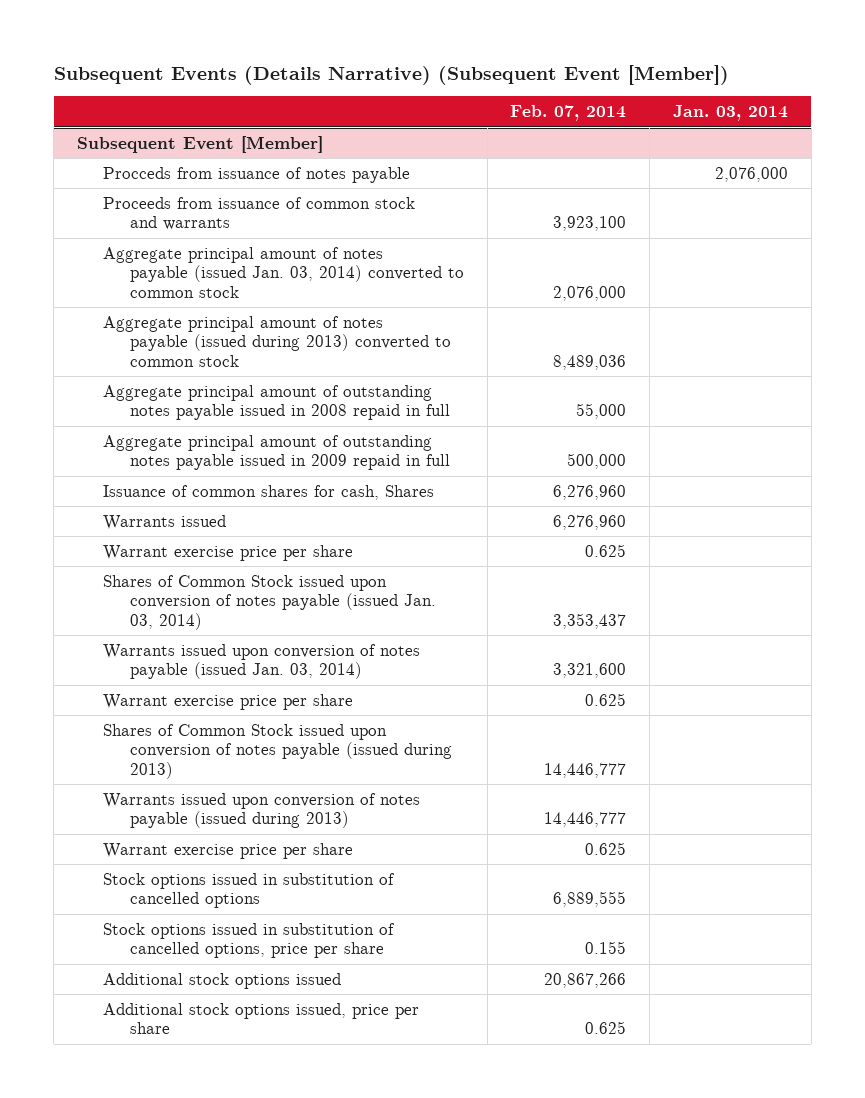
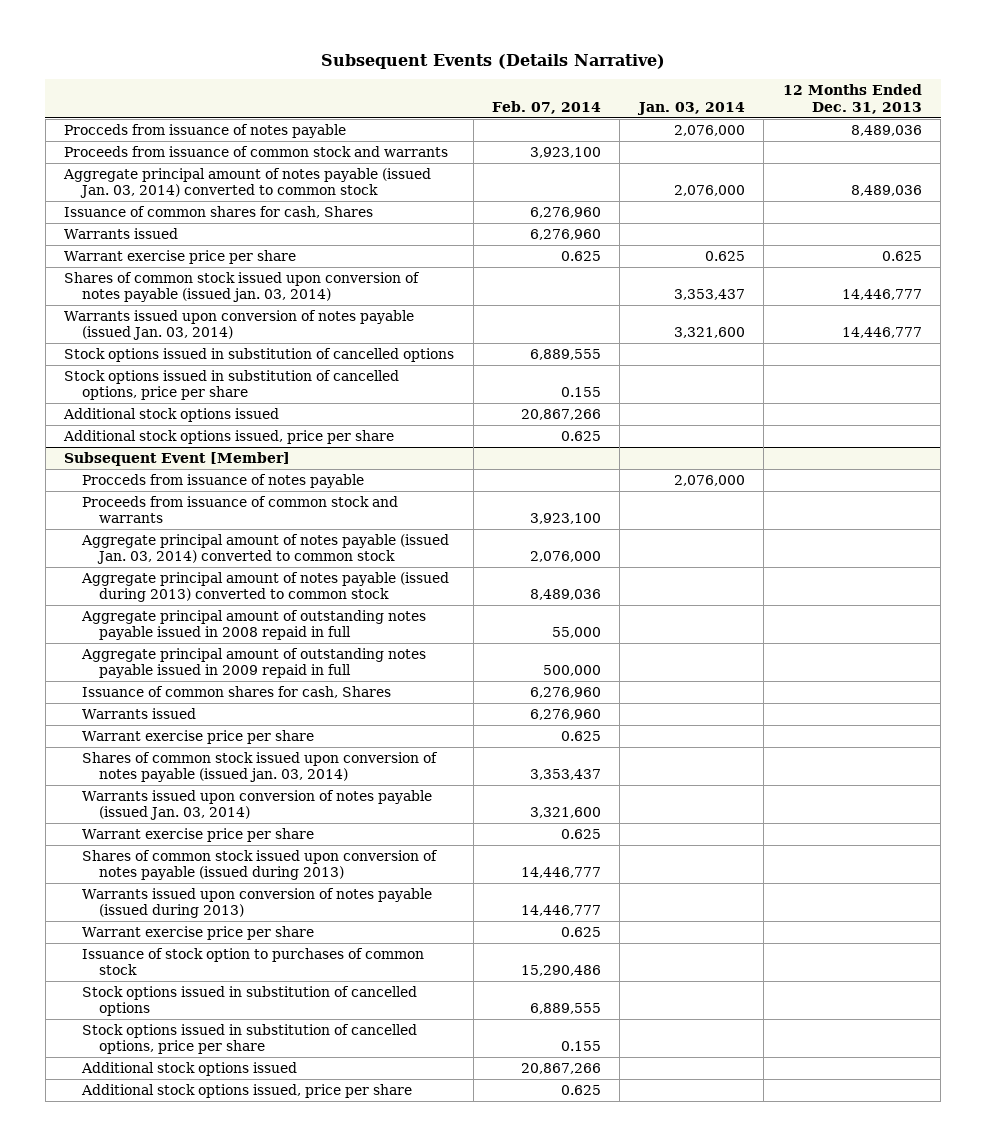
- Subsequent Events (Details Narrative) (Subsequent Event [Member])
+ Subsequent Events (Details Narrative)
- | Feb. 07, 2014 | Jan. 03, 2014
+ | Feb. 07, 2014 | Jan. 03, 2014 | 12 Months Ended Dec. 31, 2013
+ Procceds from issuance of notes payable | | 2,076,000 | 8,489,036
+ Proceeds from issuance of common stock and warrants | 3,923,100 | |
+ Aggregate principal amount of notes payable (issued Jan. 03, 2014) converted to common stock | | 2,076,000 | 8,489,036
+ Issuance of common shares for cash, Shares | 6,276,960 | |
+ Warrants issued | 6,276,960 | |
+ Warrant exercise price per share | 0.625 | 0.625 | 0.625
+ Shares of common stock issued upon conversion of notes payable (issued jan. 03, 2014) | | 3,353,437 | 14,446,777
+ Warrants issued upon conversion of notes payable (issued Jan. 03, 2014) | | 3,321,600 | 14,446,777
+ Stock options issued in substitution of cancelled options | 6,889,555 | |
+ Stock options issued in substitution of cancelled options, price per share | 0.155 | |
+ Additional stock options issued | 20,867,266 | |
+ Additional stock options issued, price per share | 0.625 | |
@ Subsequent Event [Member]
- Shares of Common Stock issued upon conversion of notes payable (issued Jan. 03, 2014) | 3,353,437 |
+ Shares of common stock issued upon conversion of notes payable (issued jan. 03, 2014) | 3,353,437 | |
- Shares of Common Stock issued upon conversion of notes payable (issued during 2013) | 14,446,777 |
+ Shares of common stock issued upon conversion of notes payable (issued during 2013) | 14,446,777 | |
+ Issuance of stock option to purchases of common stock | 15,290,486 | |

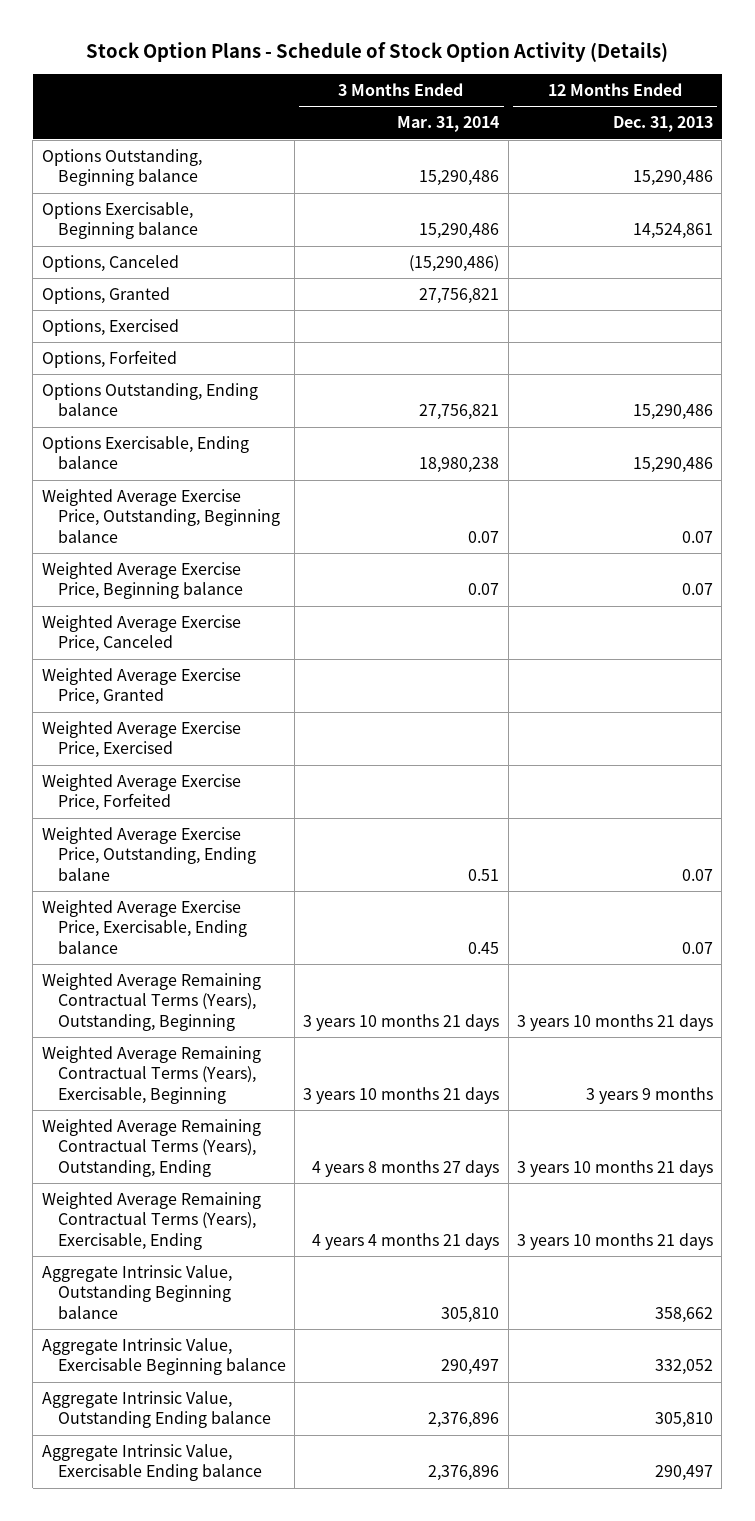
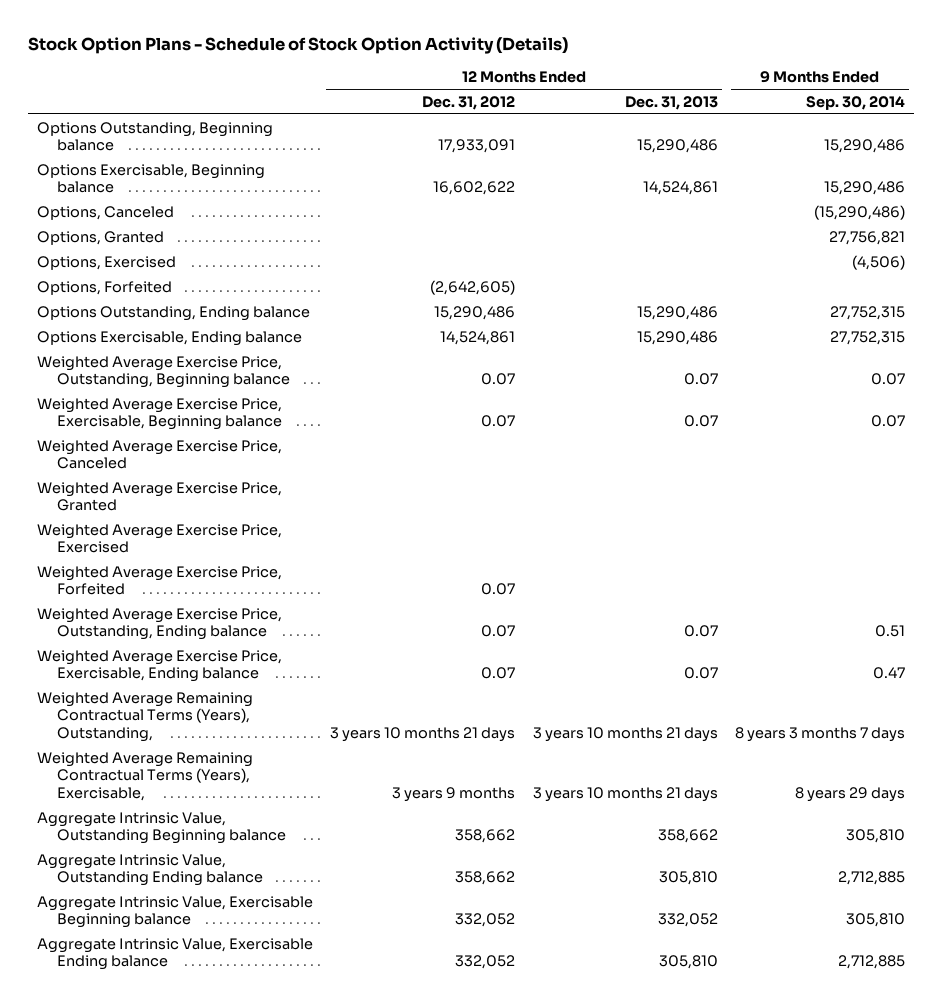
- | 3 Months Ended Mar. 31, 2014 | 12 Months Ended Dec. 31, 2013
+ | 12 Months Ended Dec. 31, 2012 | 12 Months Ended Dec. 31, 2013 | 9 Months Ended Sep. 30, 2014
- Weighted Average Exercise Price, Beginning balance | 0.07 | 0.07
+ Weighted Average Exercise Price, Exercisable, Beginning balance | 0.07 | 0.07 | 0.07
- Weighted Average Exercise Price, Outstanding, Ending balane | 0.51 | 0.07
+ Weighted Average Exercise Price, Outstanding, Ending balance | 0.07 | 0.07 | 0.51
- Weighted Average Remaining Contractual Terms (Years), Outstanding, Beginning | 3 years 10 months 21 days | 3 years 10 months 21 days
- Weighted Average Remaining Contractual Terms (Years), Exercisable, Beginning | 3 years 10 months 21 days | 3 years 9 months
- Weighted Average Remaining Contractual Terms (Years), Outstanding, Ending | 4 years 8 months 27 days | 3 years 10 months 21 days
- Weighted Average Remaining Contractual Terms (Years), Exercisable, Ending | 4 years 4 months 21 days | 3 years 10 months 21 days
+ Weighted Average Remaining Contractual Terms (Years), Outstanding, | 3 years 10 months 21 days | 3 years 10 months 21 days | 8 years 3 months 7 days
+ Weighted Average Remaining Contractual Terms (Years), Exercisable, | 3 years 9 months | 3 years 10 months 21 days | 8 years 29 days
- Aggregate Intrinsic Value, Exercisable Ending balance | 2,376,896 | 290,497
moved down: Aggregate Intrinsic Value, Exercisable Beginning balance | 332,052 | 332,052 | 305,810
+ Aggregate Intrinsic Value, Exercisable Ending balance | 332,052 | 305,810 | 2,712,885

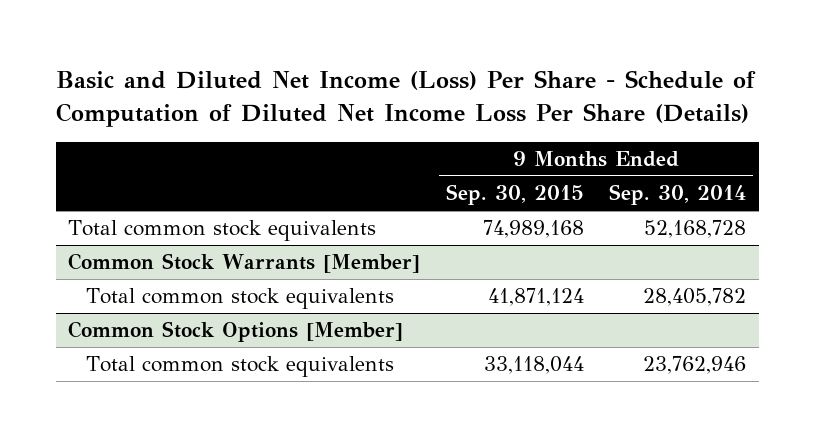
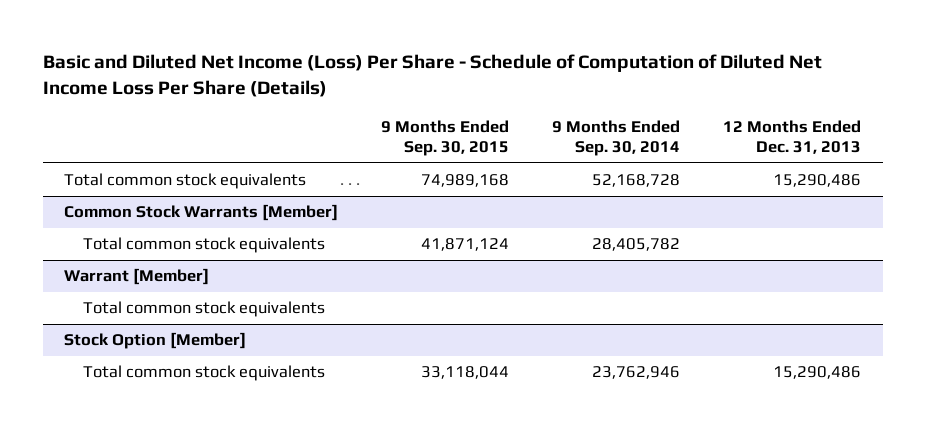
- | 9 Months Ended Sep. 30, 2015 | 9 Months Ended Sep. 30, 2014
+ | 9 Months Ended Sep. 30, 2015 | 9 Months Ended Sep. 30, 2014 | 12 Months Ended Dec. 31, 2013
- Common Stock Options [Member]
+ Warrant [Member]
+ Total common stock equivalents
+ Stock Option [Member]

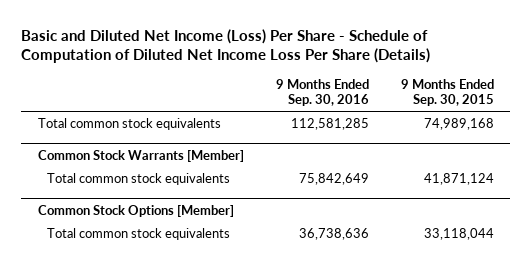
- | 9 Months Ended Sep. 30, 2015 | 9 Months Ended Sep. 30, 2014 | 12 Months Ended Dec. 31, 2013
+ | 9 Months Ended Sep. 30, 2016 | 9 Months Ended Sep. 30, 2015
- Warrant [Member]
- Total common stock equivalents
- Stock Option [Member]
+ Common Stock Options [Member]

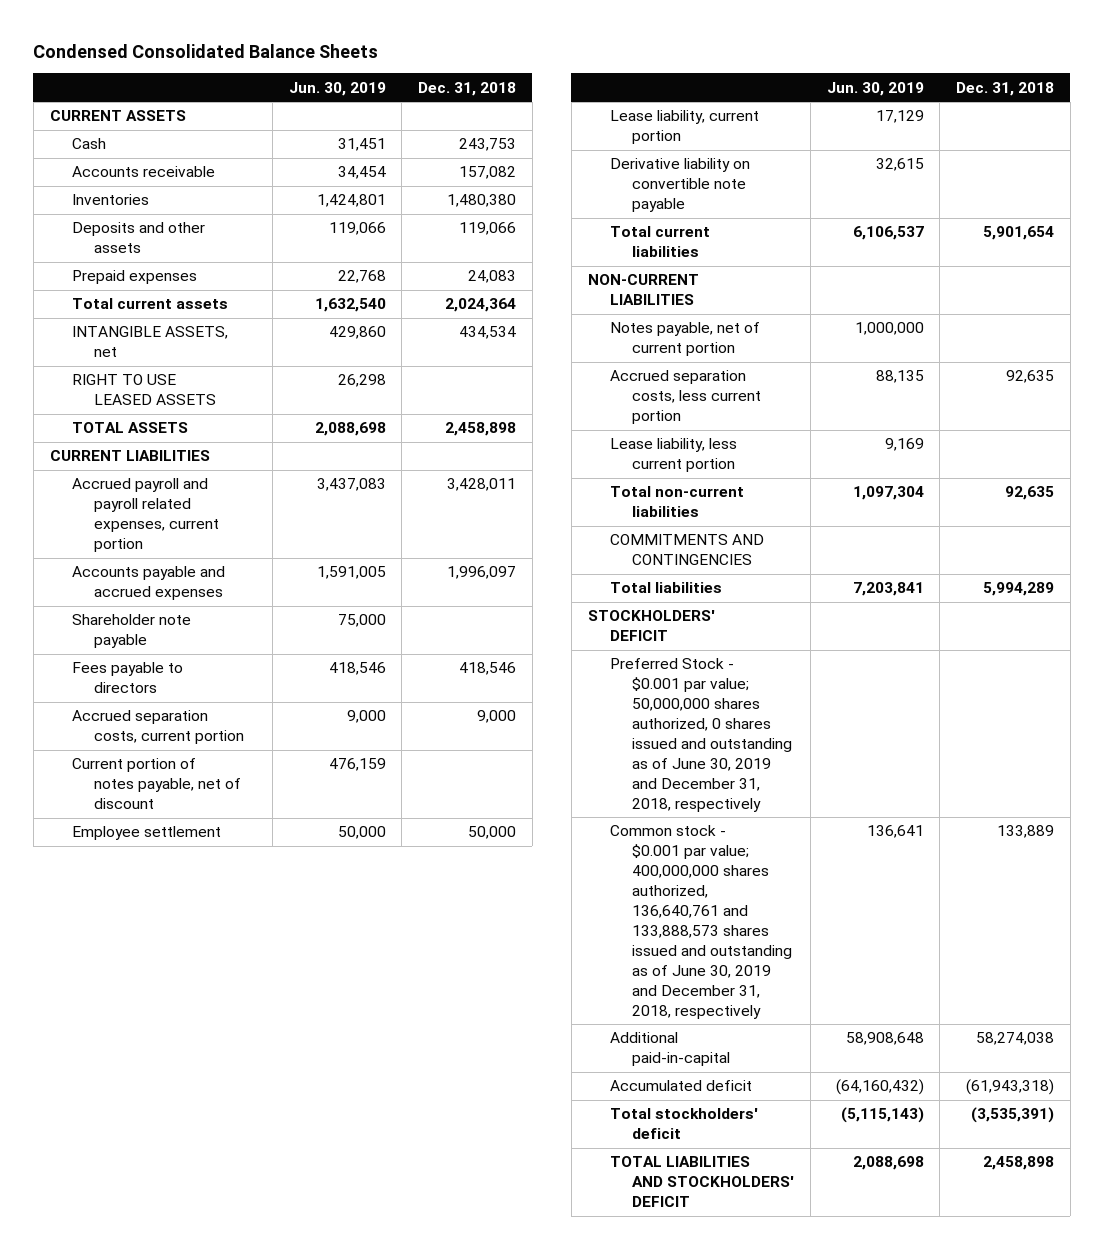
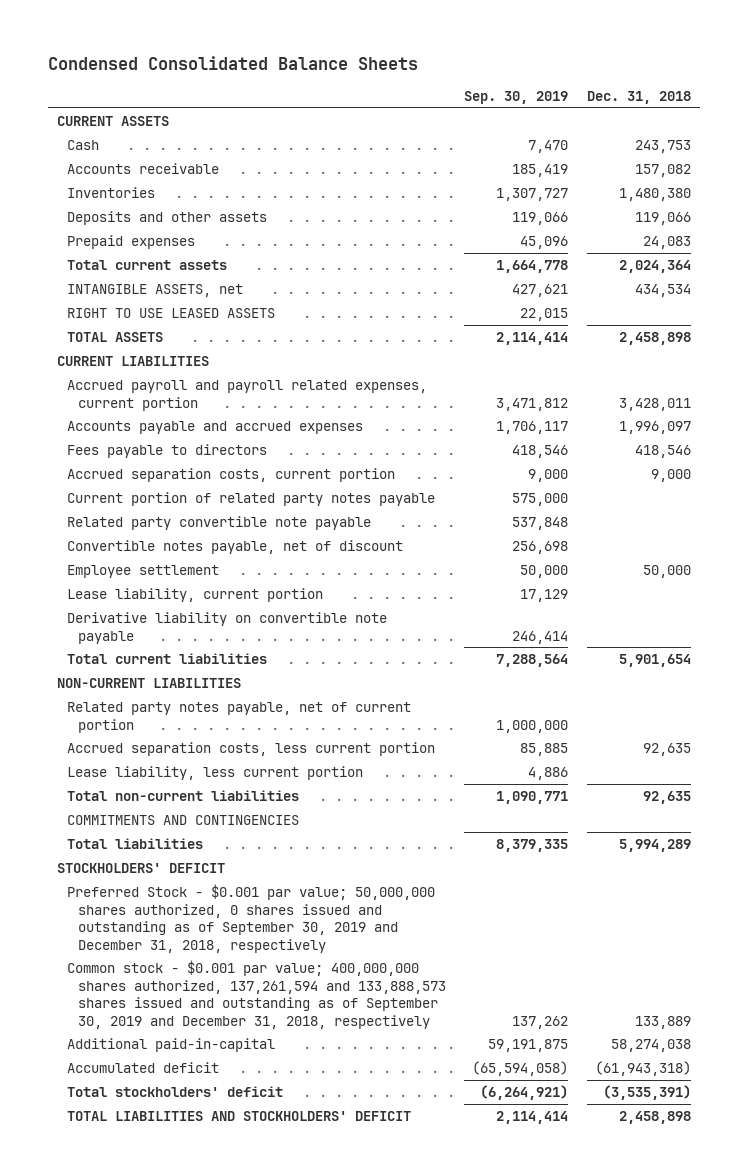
- | Jun. 30, 2019 | Dec. 31, 2018
+ | Sep. 30, 2019 | Dec. 31, 2018
- Shareholder note payable | 75,000 |
- Current portion of notes payable, net of discount | 476,159 |
+ Current portion of related party notes payable | 575,000 |
+ Related party convertible note payable | 537,848 |
+ Convertible notes payable, net of discount | 256,698 |
- Notes payable, net of current portion | 1,000,000 |
+ Related party notes payable, net of current portion | 1,000,000 |
- Preferred Stock - $0.001 par value; 50,000,000 shares authorized, 0 shares issued and outstanding as of June 30, 2019 and December 31, 2018, respectively
- Common stock - $0.001 par value; 400,000,000 shares authorized, 136,640,761 and 133,888,573 shares issued and outstanding as of June 30, 2019 and December 31, 2018, respectively | 136,641 | 133,889
+ Preferred Stock - $0.001 par value; 50,000,000 shares authorized, 0 shares issued and outstanding as of September 30, 2019 and December 31, 2018, respectively
+ Common stock - $0.001 par value; 400,000,000 shares authorized, 137,261,594 and 133,888,573 shares issued and outstanding as of September 30, 2019 and December 31, 2018, respectively | 137,262 | 133,889

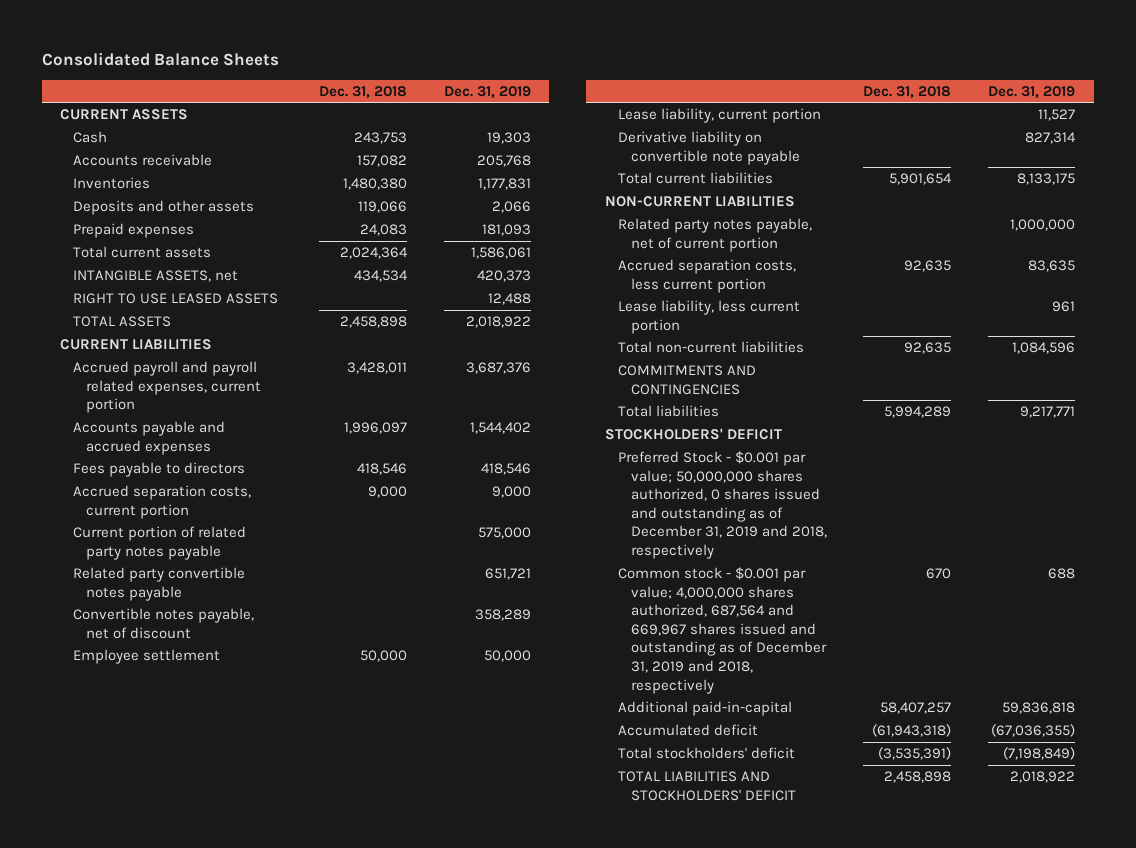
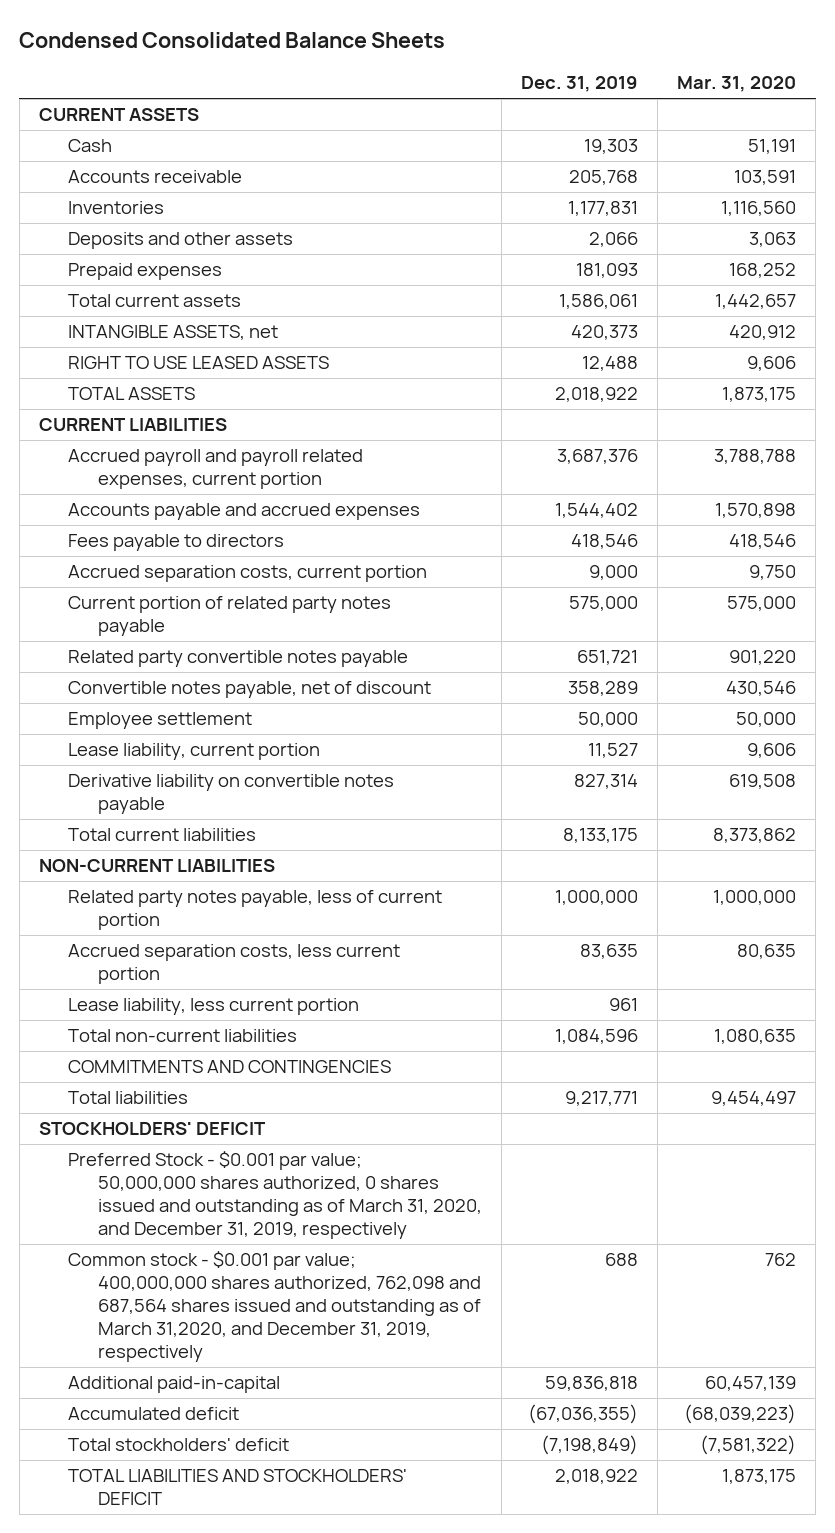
- Consolidated Balance Sheets
+ Condensed Consolidated Balance Sheets
- | Dec. 31, 2018 | Dec. 31, 2019
+ | Dec. 31, 2019 | Mar. 31, 2020
- Derivative liability on convertible note payable | | 827,314
+ Derivative liability on convertible notes payable | 827,314 | 619,508
- Related party notes payable, net of current portion | | 1,000,000
+ Related party notes payable, less of current portion | 1,000,000 | 1,000,000
- Preferred Stock - $0.001 par value; 50,000,000 shares authorized, 0 shares issued and outstanding as of December 31, 2019 and 2018, respectively
- Common stock - $0.001 par value; 4,000,000 shares authorized, 687,564 and 669,967 shares issued and outstanding as of December 31, 2019 and 2018, respectively | 670 | 688
+ Preferred Stock - $0.001 par value; 50,000,000 shares authorized, 0 shares issued and outstanding as of March 31, 2020, and December 31, 2019, respectively
+ Common stock - $0.001 par value; 400,000,000 shares authorized, 762,098 and 687,564 shares issued and outstanding as of March 31,2020, and December 31, 2019, respectively | 688 | 762

